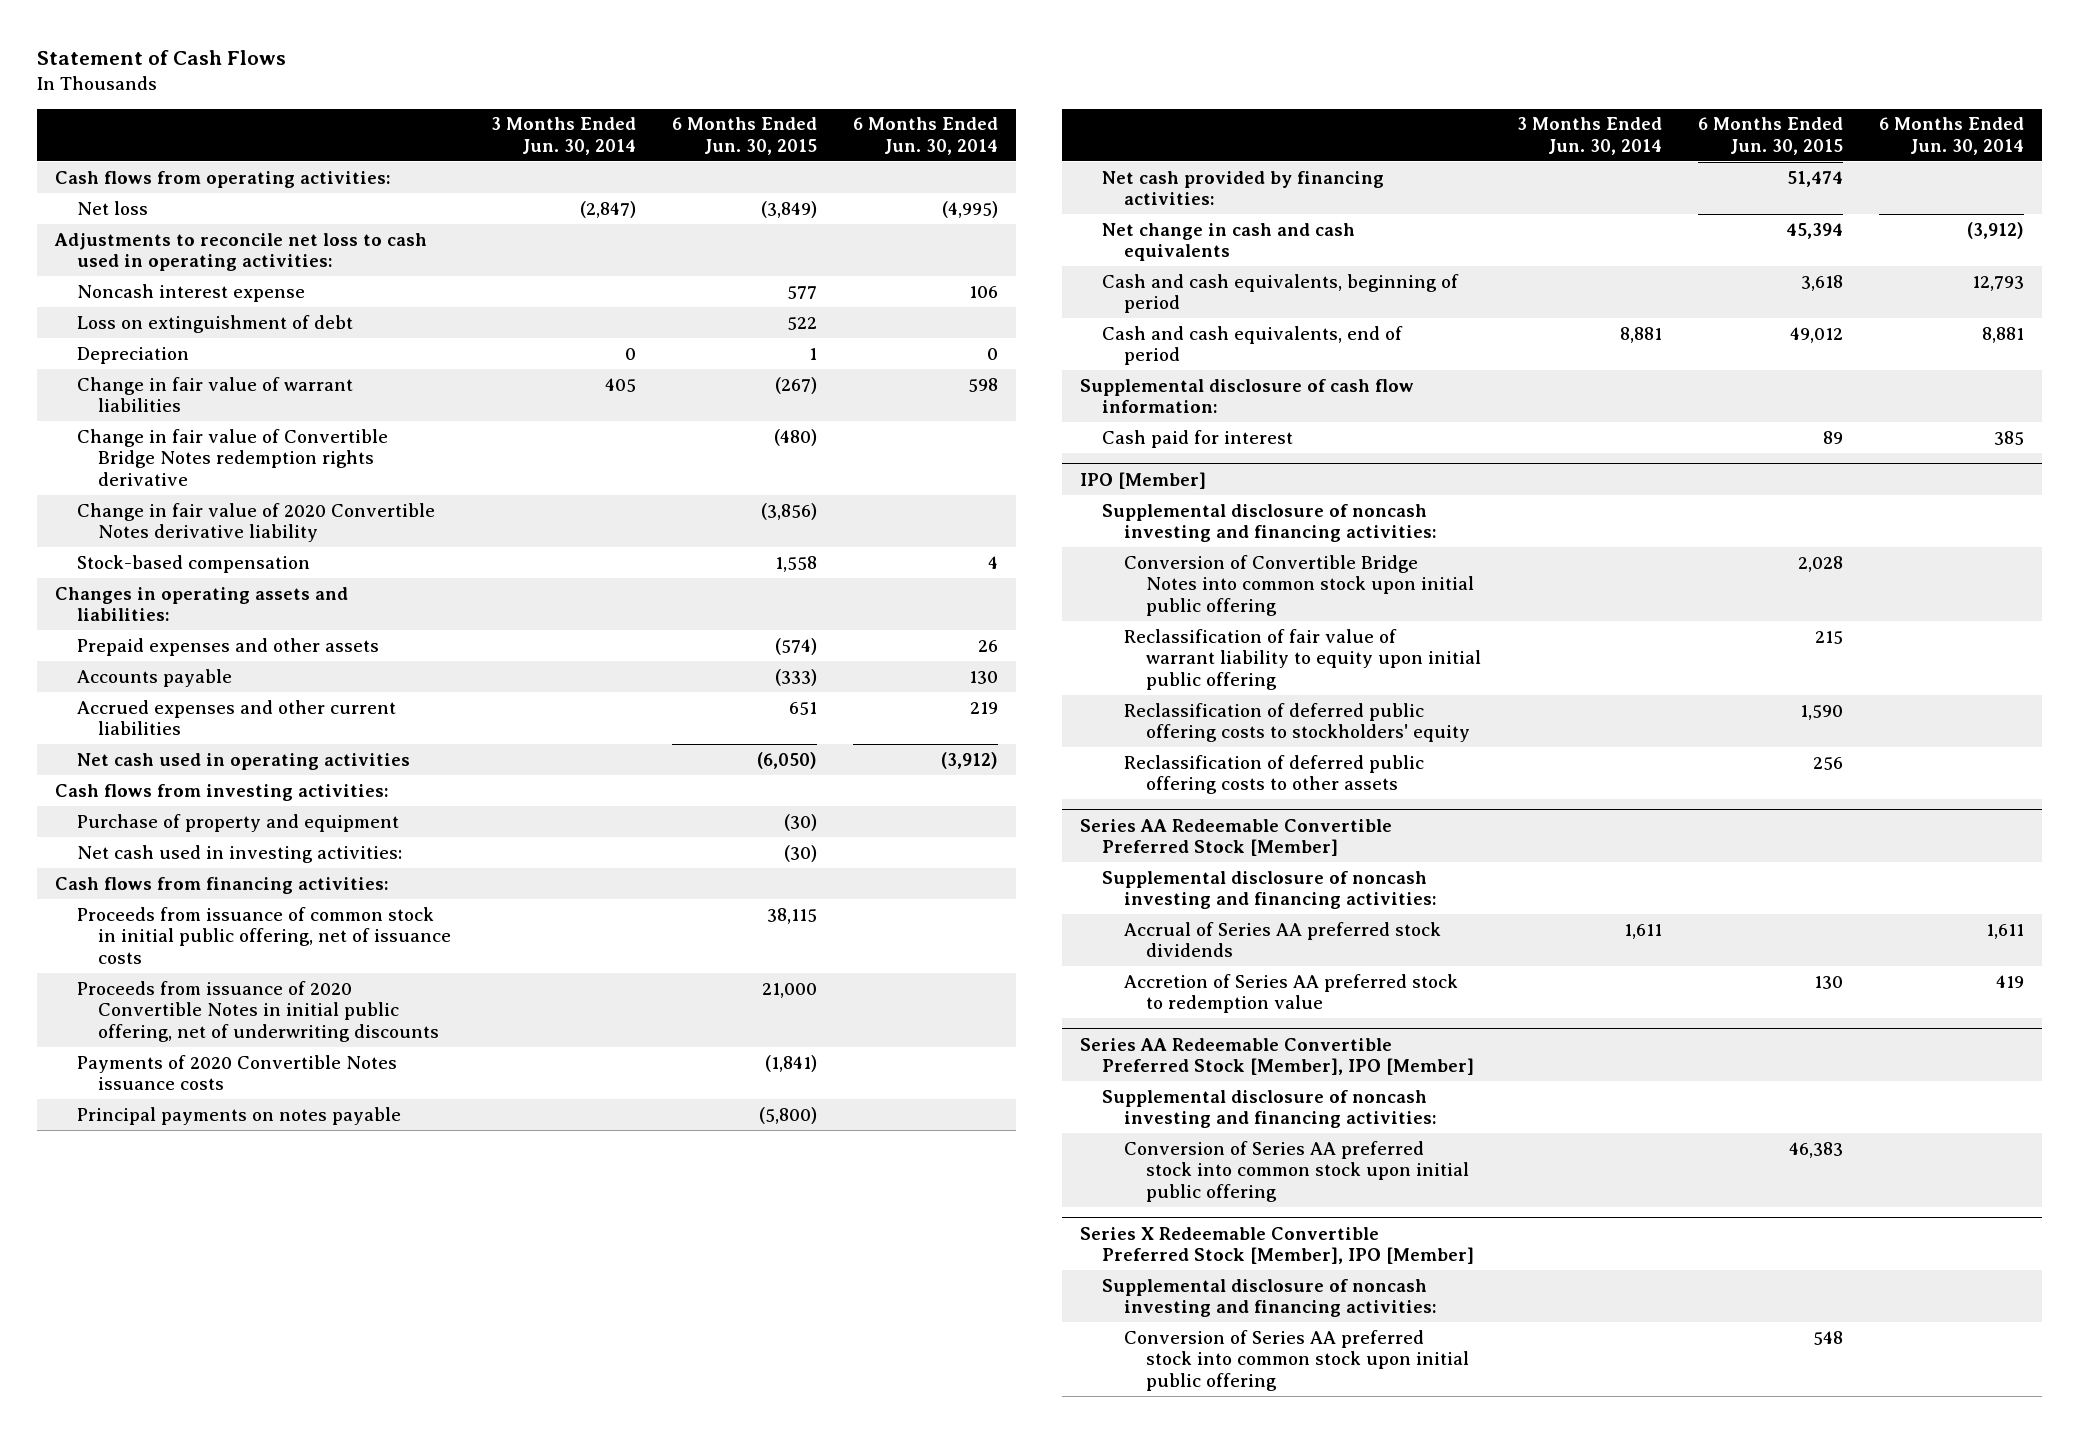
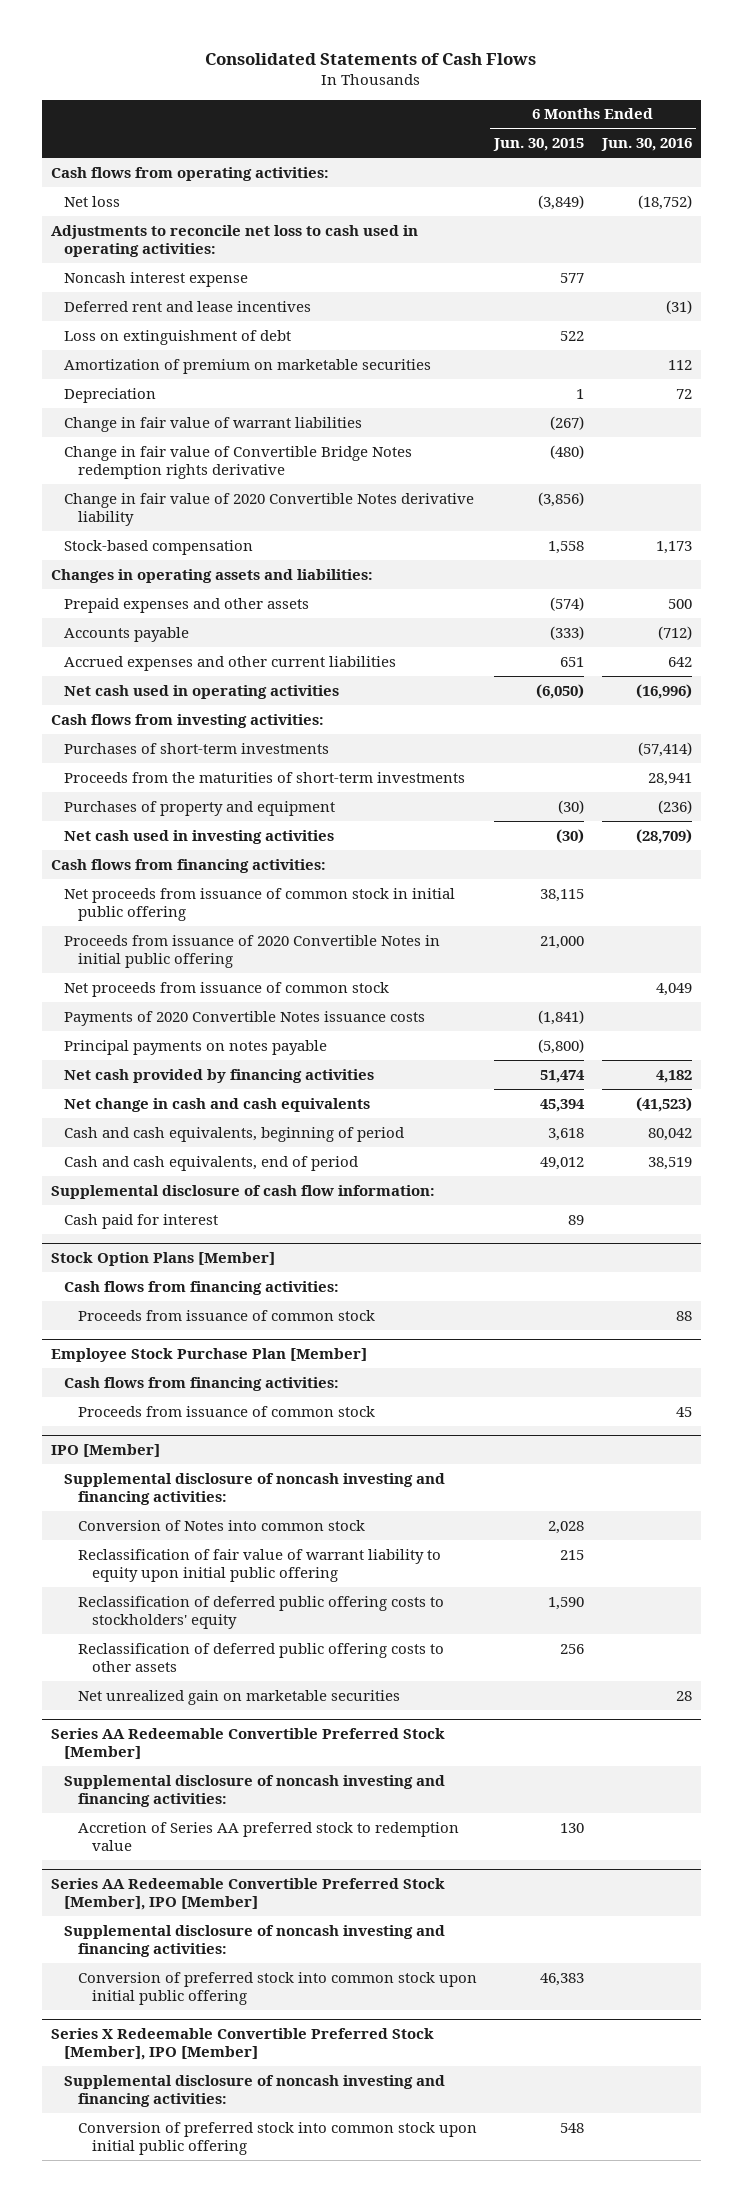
- Statement of Cash Flows
+ Consolidated Statements of Cash Flows
- | 3 Months Ended Jun. 30, 2014 | 6 Months Ended Jun. 30, 2015 | 6 Months Ended Jun. 30, 2014
+ | 6 Months Ended Jun. 30, 2015 | 6 Months Ended Jun. 30, 2016
+ Deferred rent and lease incentives | | (31)
+ Amortization of premium on marketable securities | | 112
- Purchase of property and equipment | | (30) |
- Net cash used in investing activities: | | (30) |
+ Purchases of short-term investments | | (57,414)
+ Proceeds from the maturities of short-term investments | | 28,941
+ Purchases of property and equipment | (30) | (236)
+ Net cash used in investing activities | (30) | (28,709)
- Proceeds from issuance of common stock in initial public offering, net of issuance costs | | 38,115 |
- Proceeds from issuance of 2020 Convertible Notes in initial public offering, net of underwriting discounts | | 21,000 |
+ Net proceeds from issuance of common stock in initial public offering | 38,115 |
+ Proceeds from issuance of 2020 Convertible Notes in initial public offering | 21,000 |
+ Net proceeds from issuance of common stock | | 4,049
- Net cash provided by financing activities: | | 51,474 |
+ Net cash provided by financing activities | 51,474 | 4,182
+ Stock Option Plans [Member]
+ Cash flows from financing activities:
+ Proceeds from issuance of common stock | | 88
+ Employee Stock Purchase Plan [Member]
+ Cash flows from financing activities:
+ Proceeds from issuance of common stock | | 45
@ IPO [Member]
- Conversion of Convertible Bridge Notes into common stock upon initial public offering | | 2,028 |
+ Conversion of Notes into common stock | 2,028 |
+ Net unrealized gain on marketable securities | | 28
@ Series AA Redeemable Convertible Preferred Stock [Member]
- Accrual of Series AA preferred stock dividends | 1,611 | | 1,611
@ Series AA Redeemable Convertible Preferred Stock [Member], IPO [Member]
- Conversion of Series AA preferred stock into common stock upon initial public offering | | 46,383 |
+ Conversion of preferred stock into common stock upon initial public offering | 46,383 |
@ Series X Redeemable Convertible Preferred Stock [Member], IPO [Member]
- Conversion of Series AA preferred stock into common stock upon initial public offering | | 548 |
+ Conversion of preferred stock into common stock upon initial public offering | 548 |

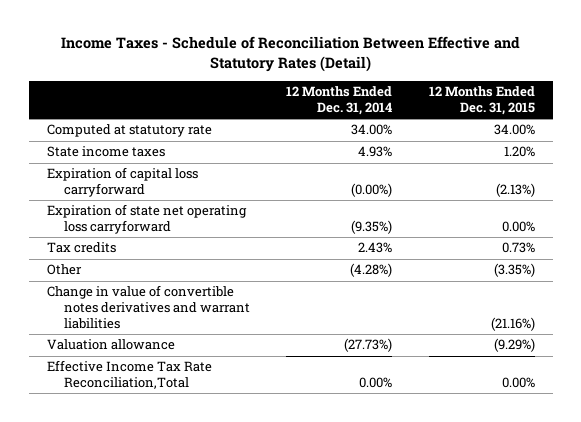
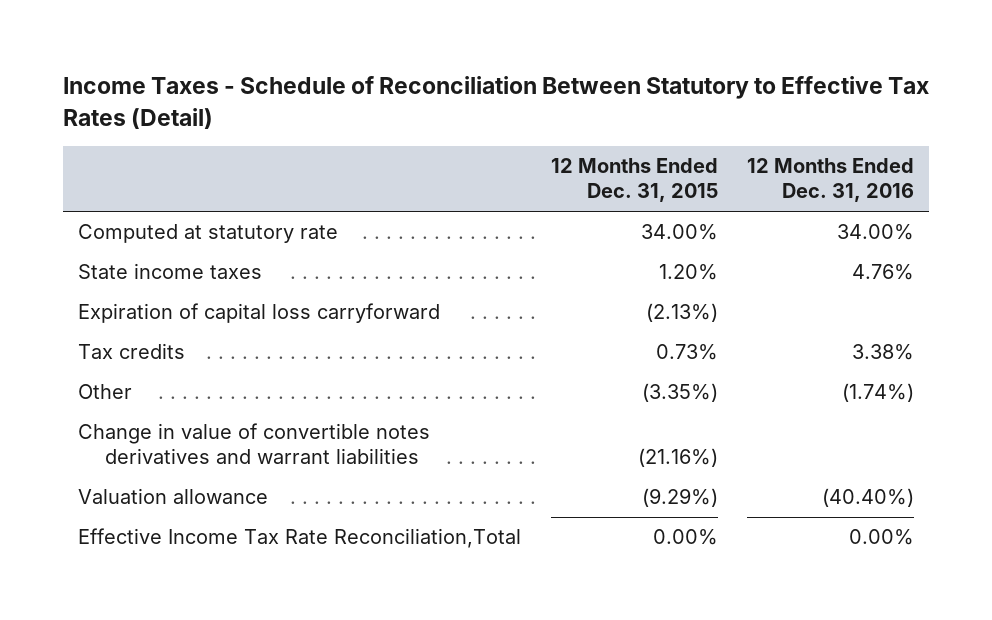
- Income Taxes - Schedule of Reconciliation Between Effective and Statutory Rates (Detail)
+ Income Taxes - Schedule of Reconciliation Between Statutory to Effective Tax Rates (Detail)
- | 12 Months Ended Dec. 31, 2014 | 12 Months Ended Dec. 31, 2015
+ | 12 Months Ended Dec. 31, 2015 | 12 Months Ended Dec. 31, 2016
- Expiration of state net operating loss carryforward | (9.35%) | 0.00%

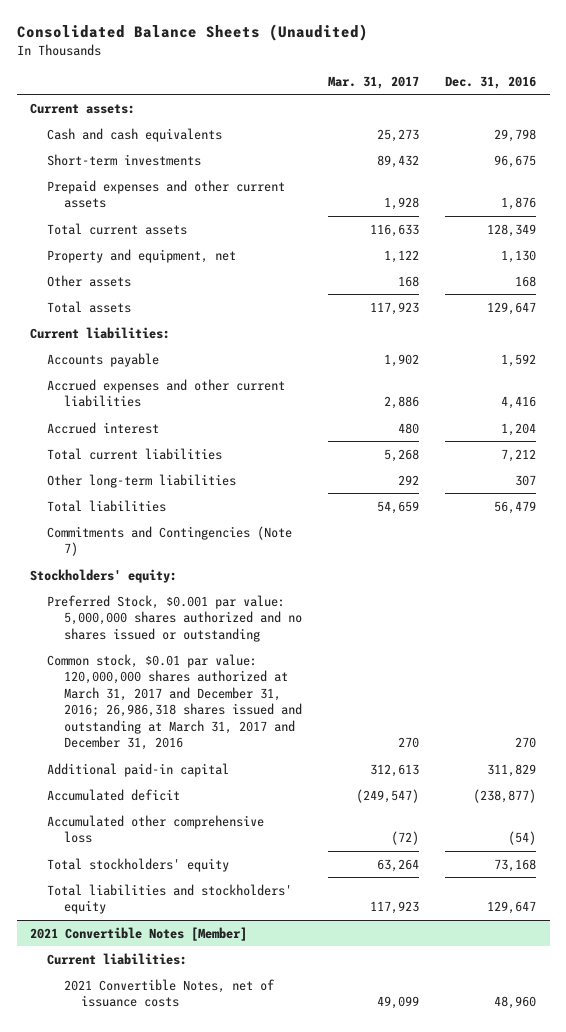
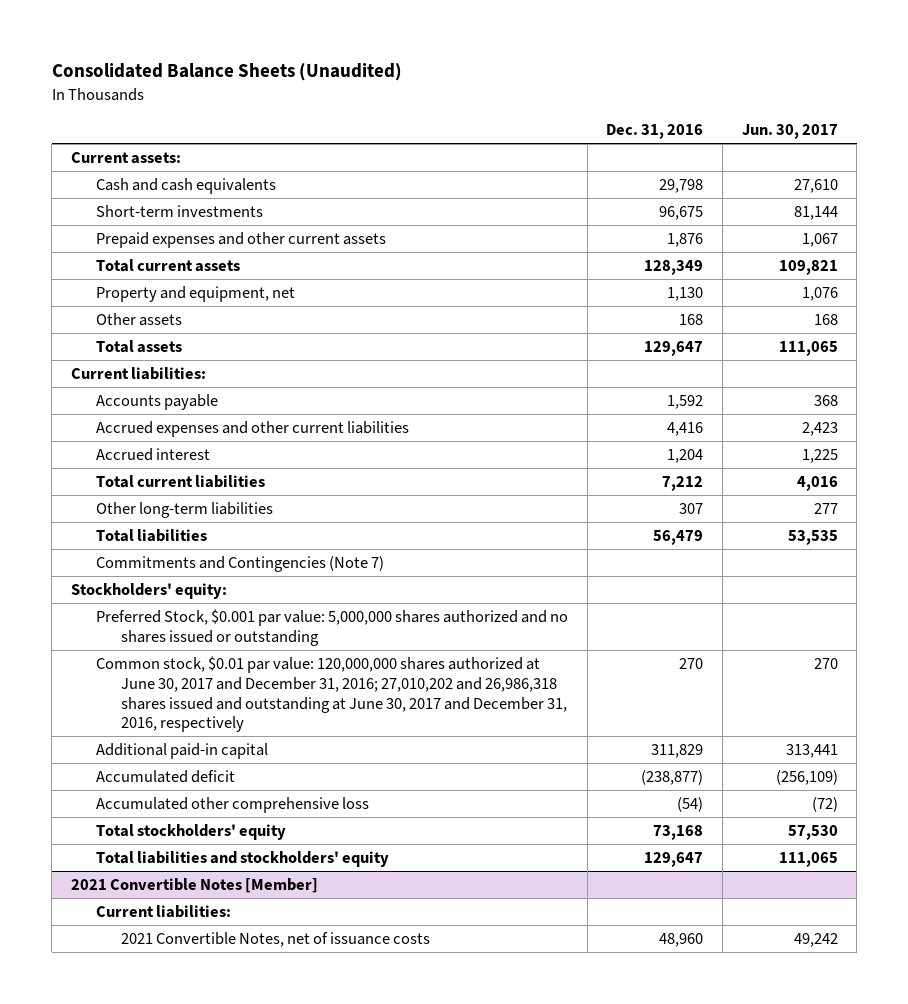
- | Mar. 31, 2017 | Dec. 31, 2016
+ | Dec. 31, 2016 | Jun. 30, 2017
- Common stock, $0.01 par value: 120,000,000 shares authorized at March 31, 2017 and December 31, 2016; 26,986,318 shares issued and outstanding at March 31, 2017 and December 31, 2016 | 270 | 270
+ Common stock, $0.01 par value: 120,000,000 shares authorized at June 30, 2017 and December 31, 2016; 27,010,202 and 26,986,318 shares issued and outstanding at June 30, 2017 and December 31, 2016, respectively | 270 | 270

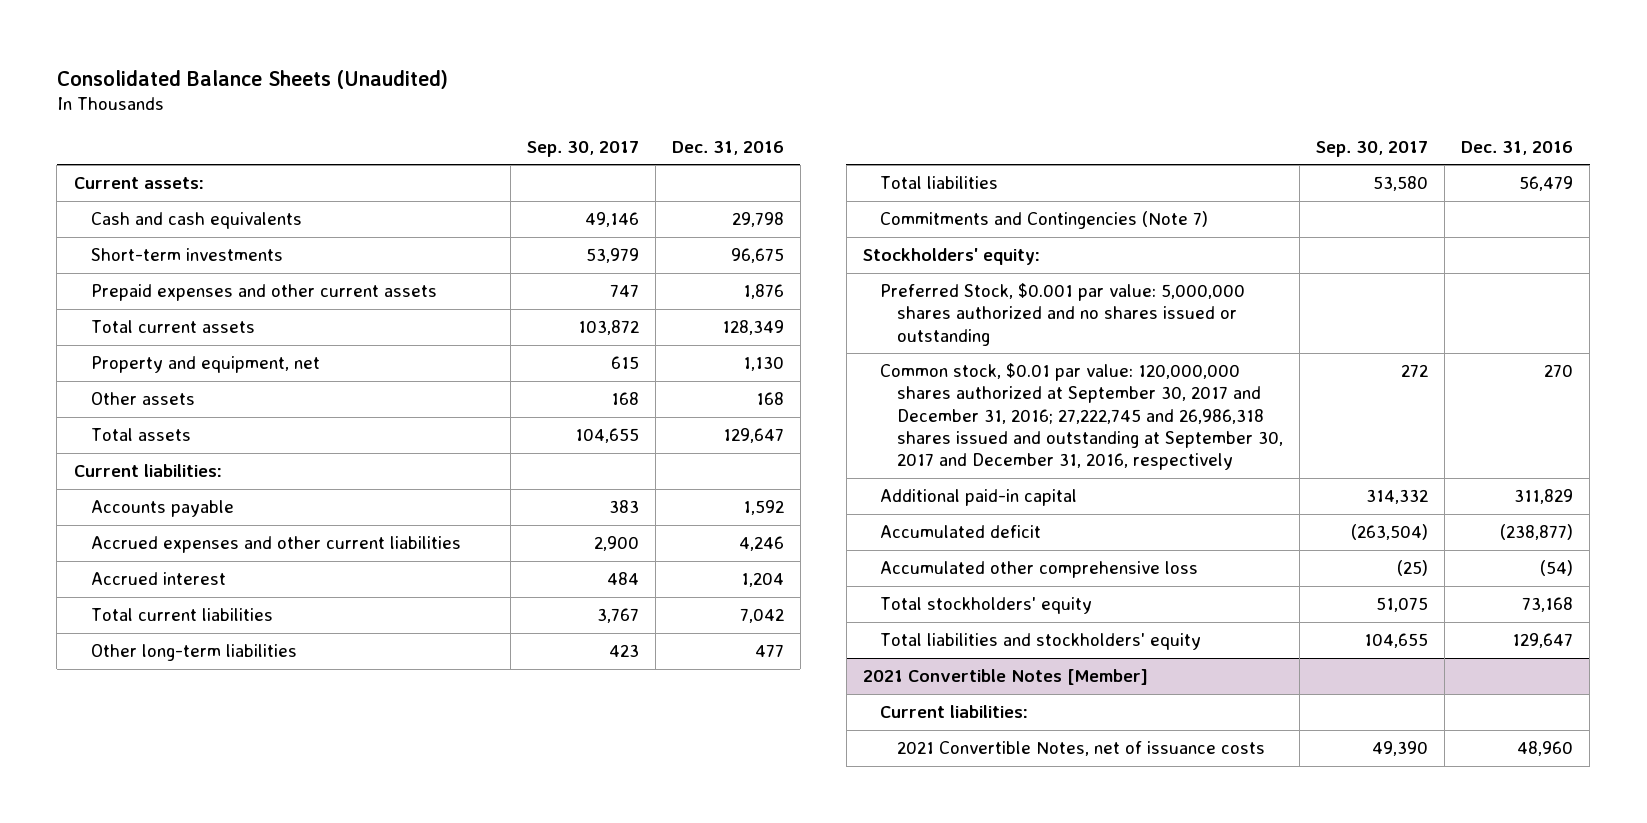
- | Dec. 31, 2016 | Jun. 30, 2017
+ | Sep. 30, 2017 | Dec. 31, 2016
- Accrued expenses and other current liabilities | 4,416 | 2,423
+ Accrued expenses and other current liabilities | 2,900 | 4,246
- Total current liabilities | 7,212 | 4,016
- Other long-term liabilities | 307 | 277
+ Total current liabilities | 3,767 | 7,042
+ Other long-term liabilities | 423 | 477
- Common stock, $0.01 par value: 120,000,000 shares authorized at June 30, 2017 and December 31, 2016; 27,010,202 and 26,986,318 shares issued and outstanding at June 30, 2017 and December 31, 2016, respectively | 270 | 270
+ Common stock, $0.01 par value: 120,000,000 shares authorized at September 30, 2017 and December 31, 2016; 27,222,745 and 26,986,318 shares issued and outstanding at September 30, 2017 and December 31, 2016, respectively | 272 | 270

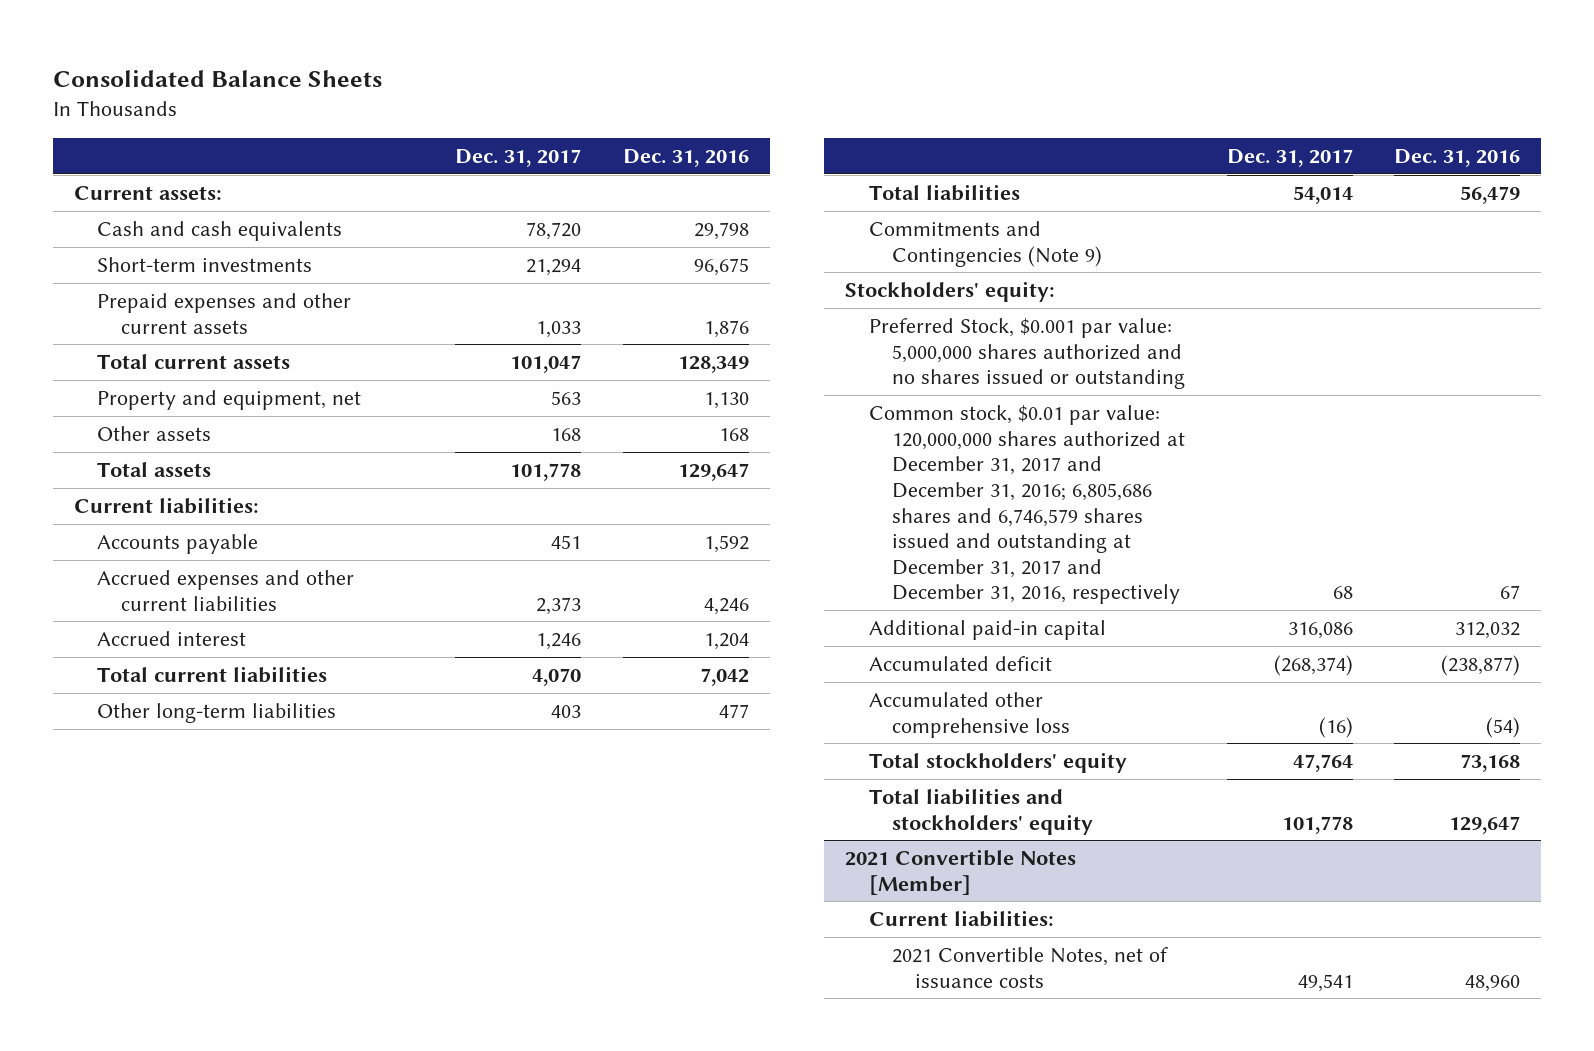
- Consolidated Balance Sheets (Unaudited)
+ Consolidated Balance Sheets
- | Sep. 30, 2017 | Dec. 31, 2016
+ | Dec. 31, 2017 | Dec. 31, 2016
- Commitments and Contingencies (Note 7)
+ Commitments and Contingencies (Note 9)
- Common stock, $0.01 par value: 120,000,000 shares authorized at September 30, 2017 and December 31, 2016; 27,222,745 and 26,986,318 shares issued and outstanding at September 30, 2017 and December 31, 2016, respectively | 272 | 270
- Additional paid-in capital | 314,332 | 311,829
+ Common stock, $0.01 par value: 120,000,000 shares authorized at December 31, 2017 and December 31, 2016; 6,805,686 shares and 6,746,579 shares issued and outstanding at December 31, 2017 and December 31, 2016, respectively | 68 | 67
+ Additional paid-in capital | 316,086 | 312,032

